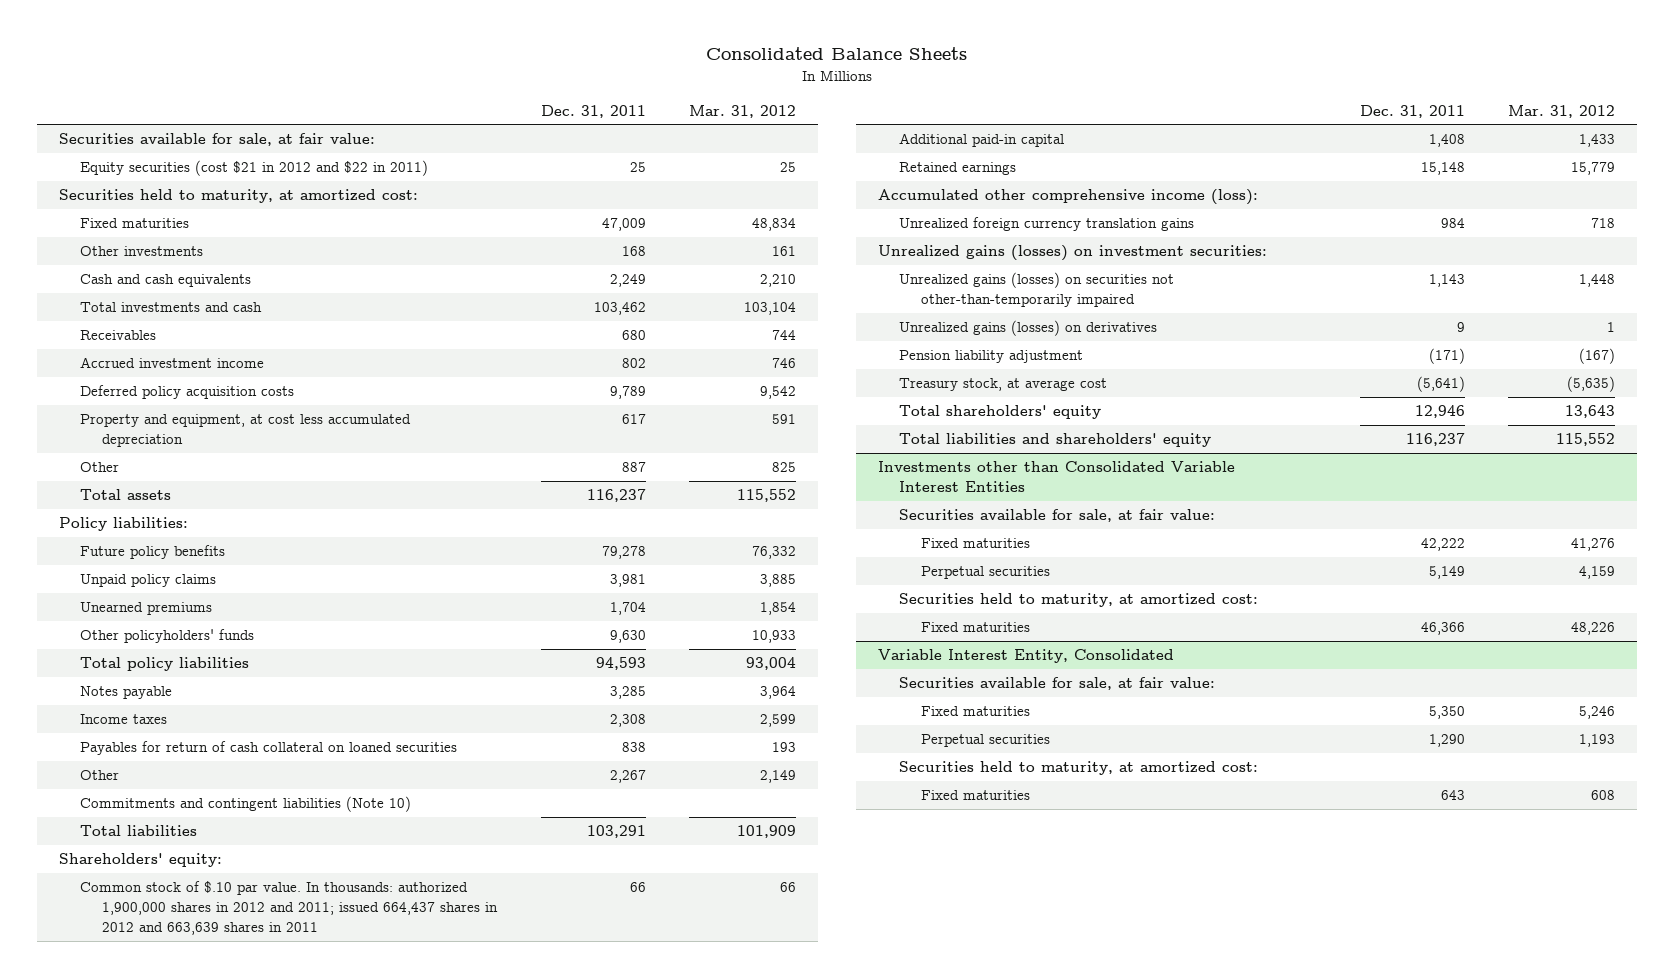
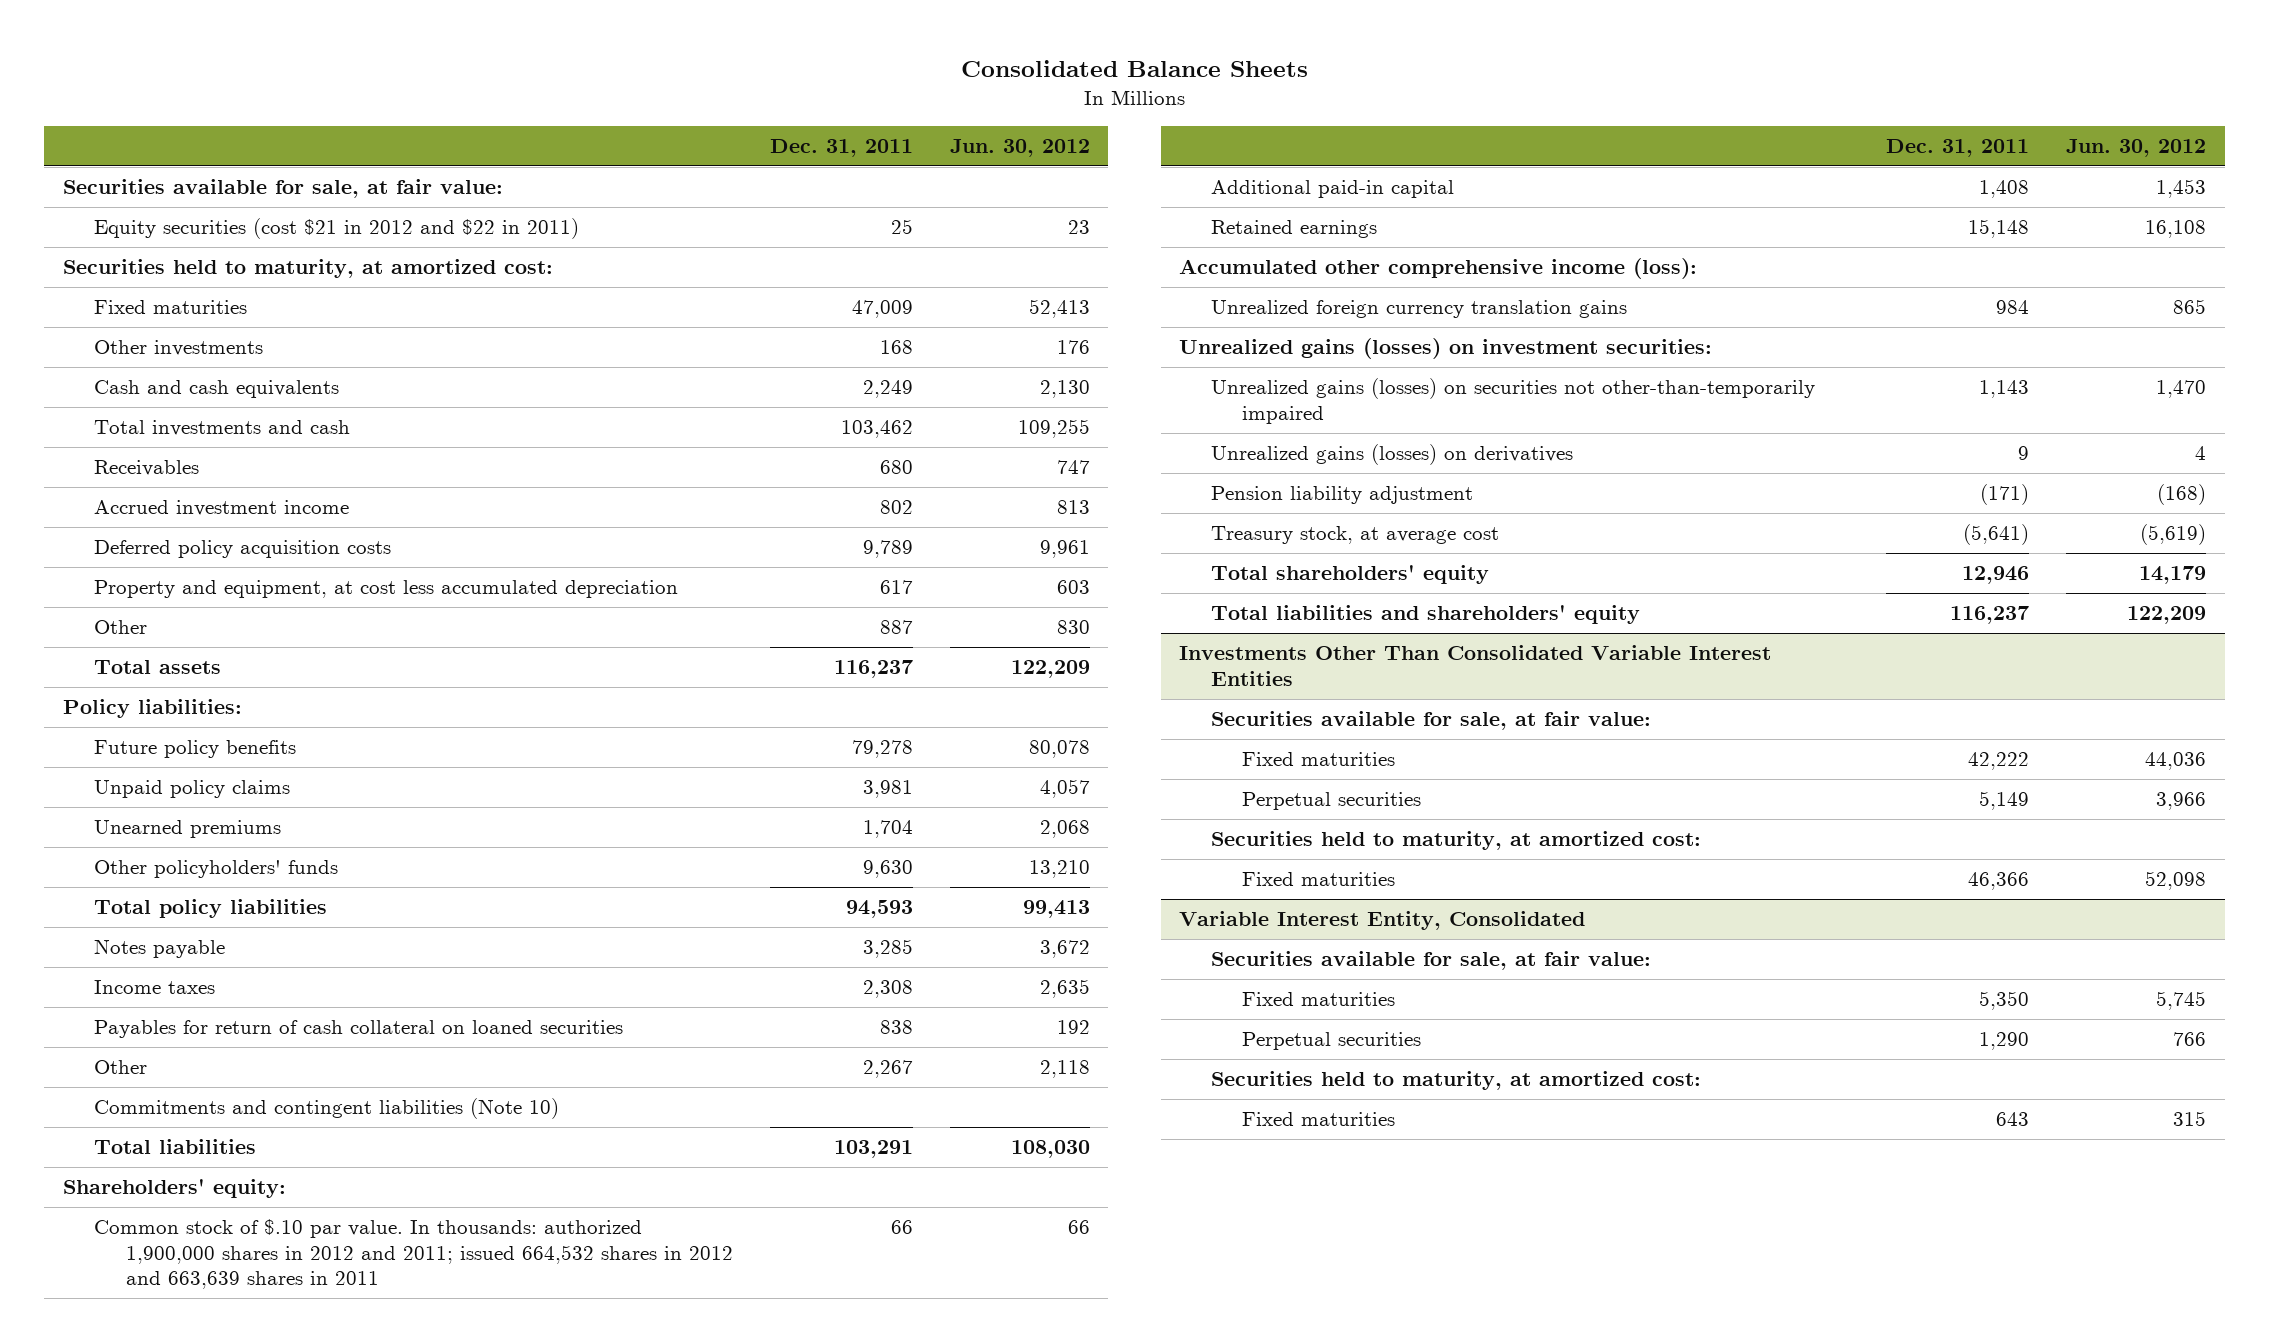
- | Dec. 31, 2011 | Mar. 31, 2012
+ | Dec. 31, 2011 | Jun. 30, 2012
- Common stock of $.10 par value. In thousands: authorized 1,900,000 shares in 2012 and 2011; issued 664,437 shares in 2012 and 663,639 shares in 2011 | 66 | 66
+ Common stock of $.10 par value. In thousands: authorized 1,900,000 shares in 2012 and 2011; issued 664,532 shares in 2012 and 663,639 shares in 2011 | 66 | 66
- Investments other than Consolidated Variable Interest Entities
+ Investments Other Than Consolidated Variable Interest Entities

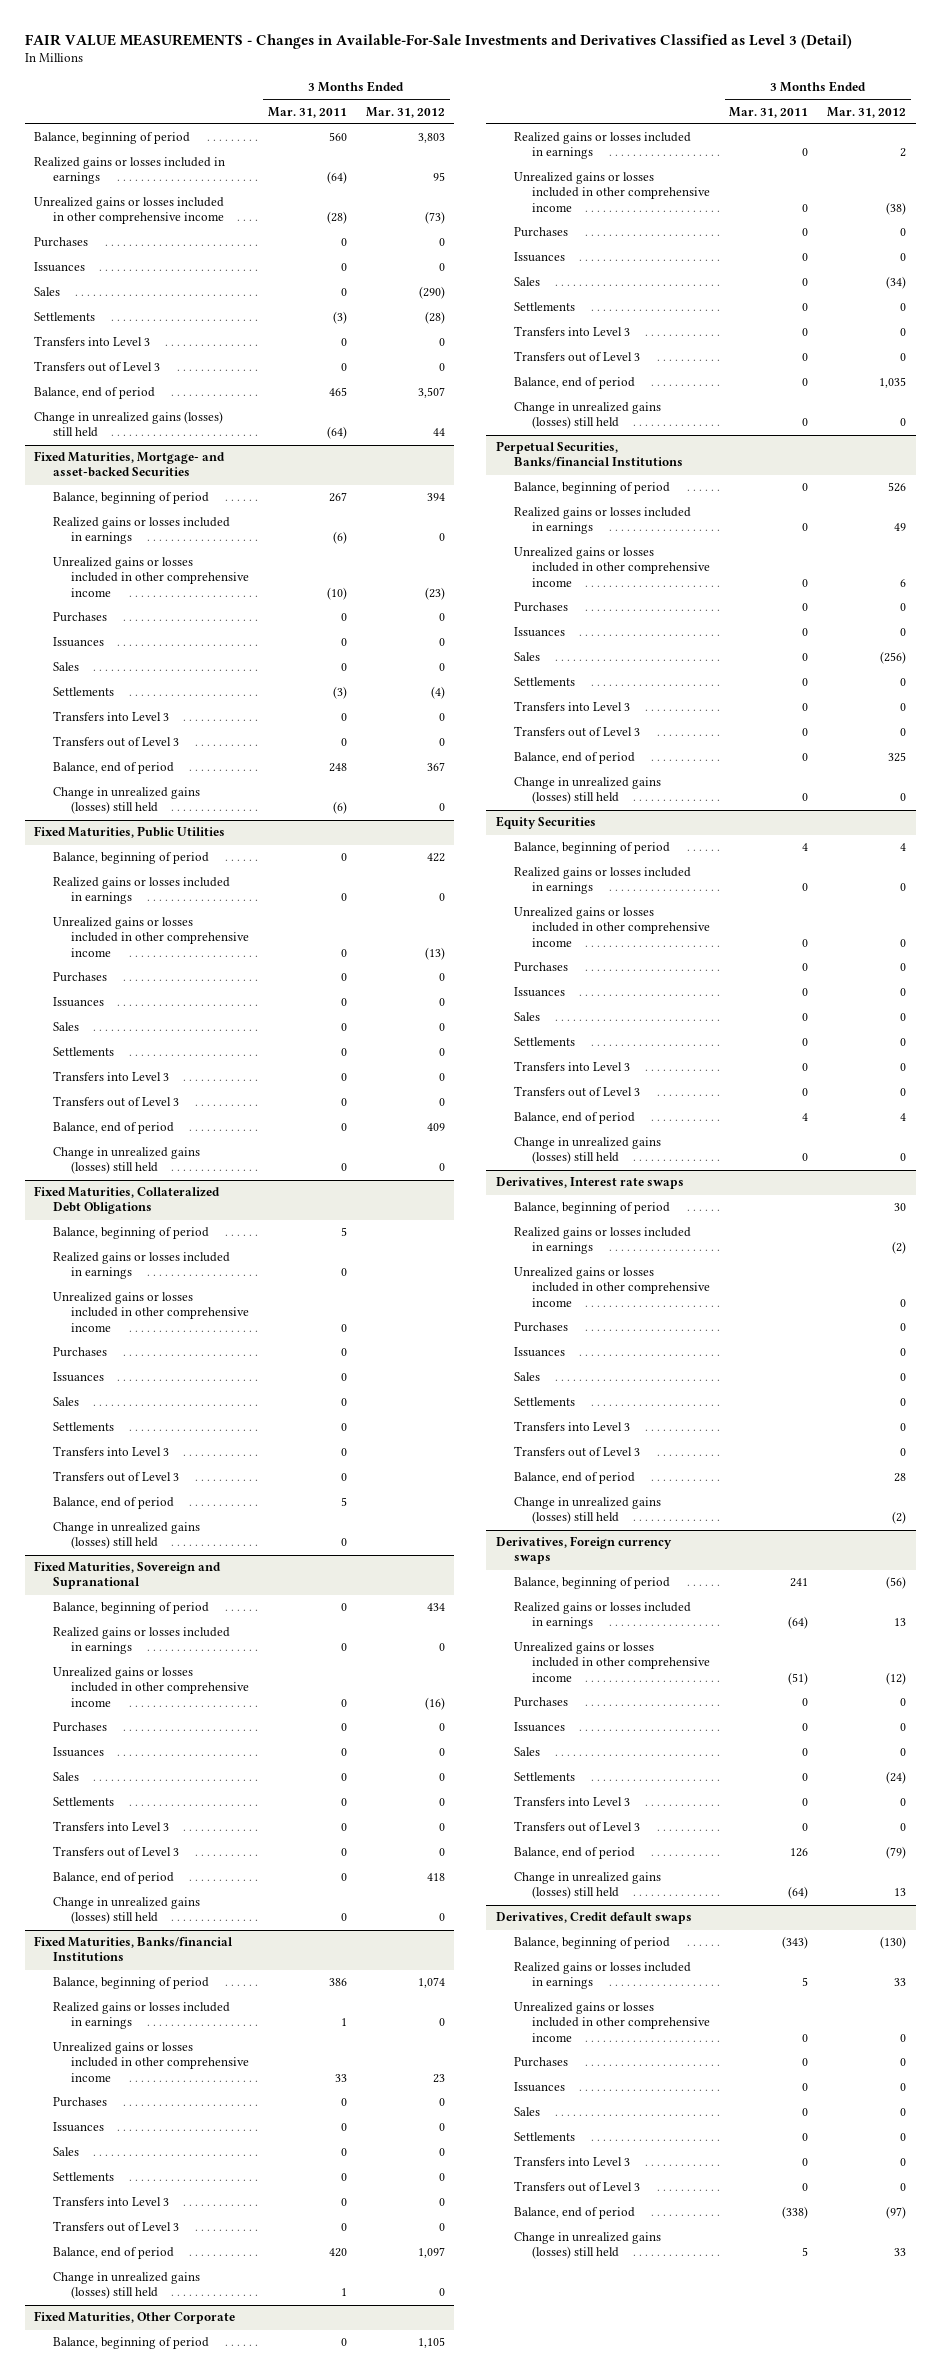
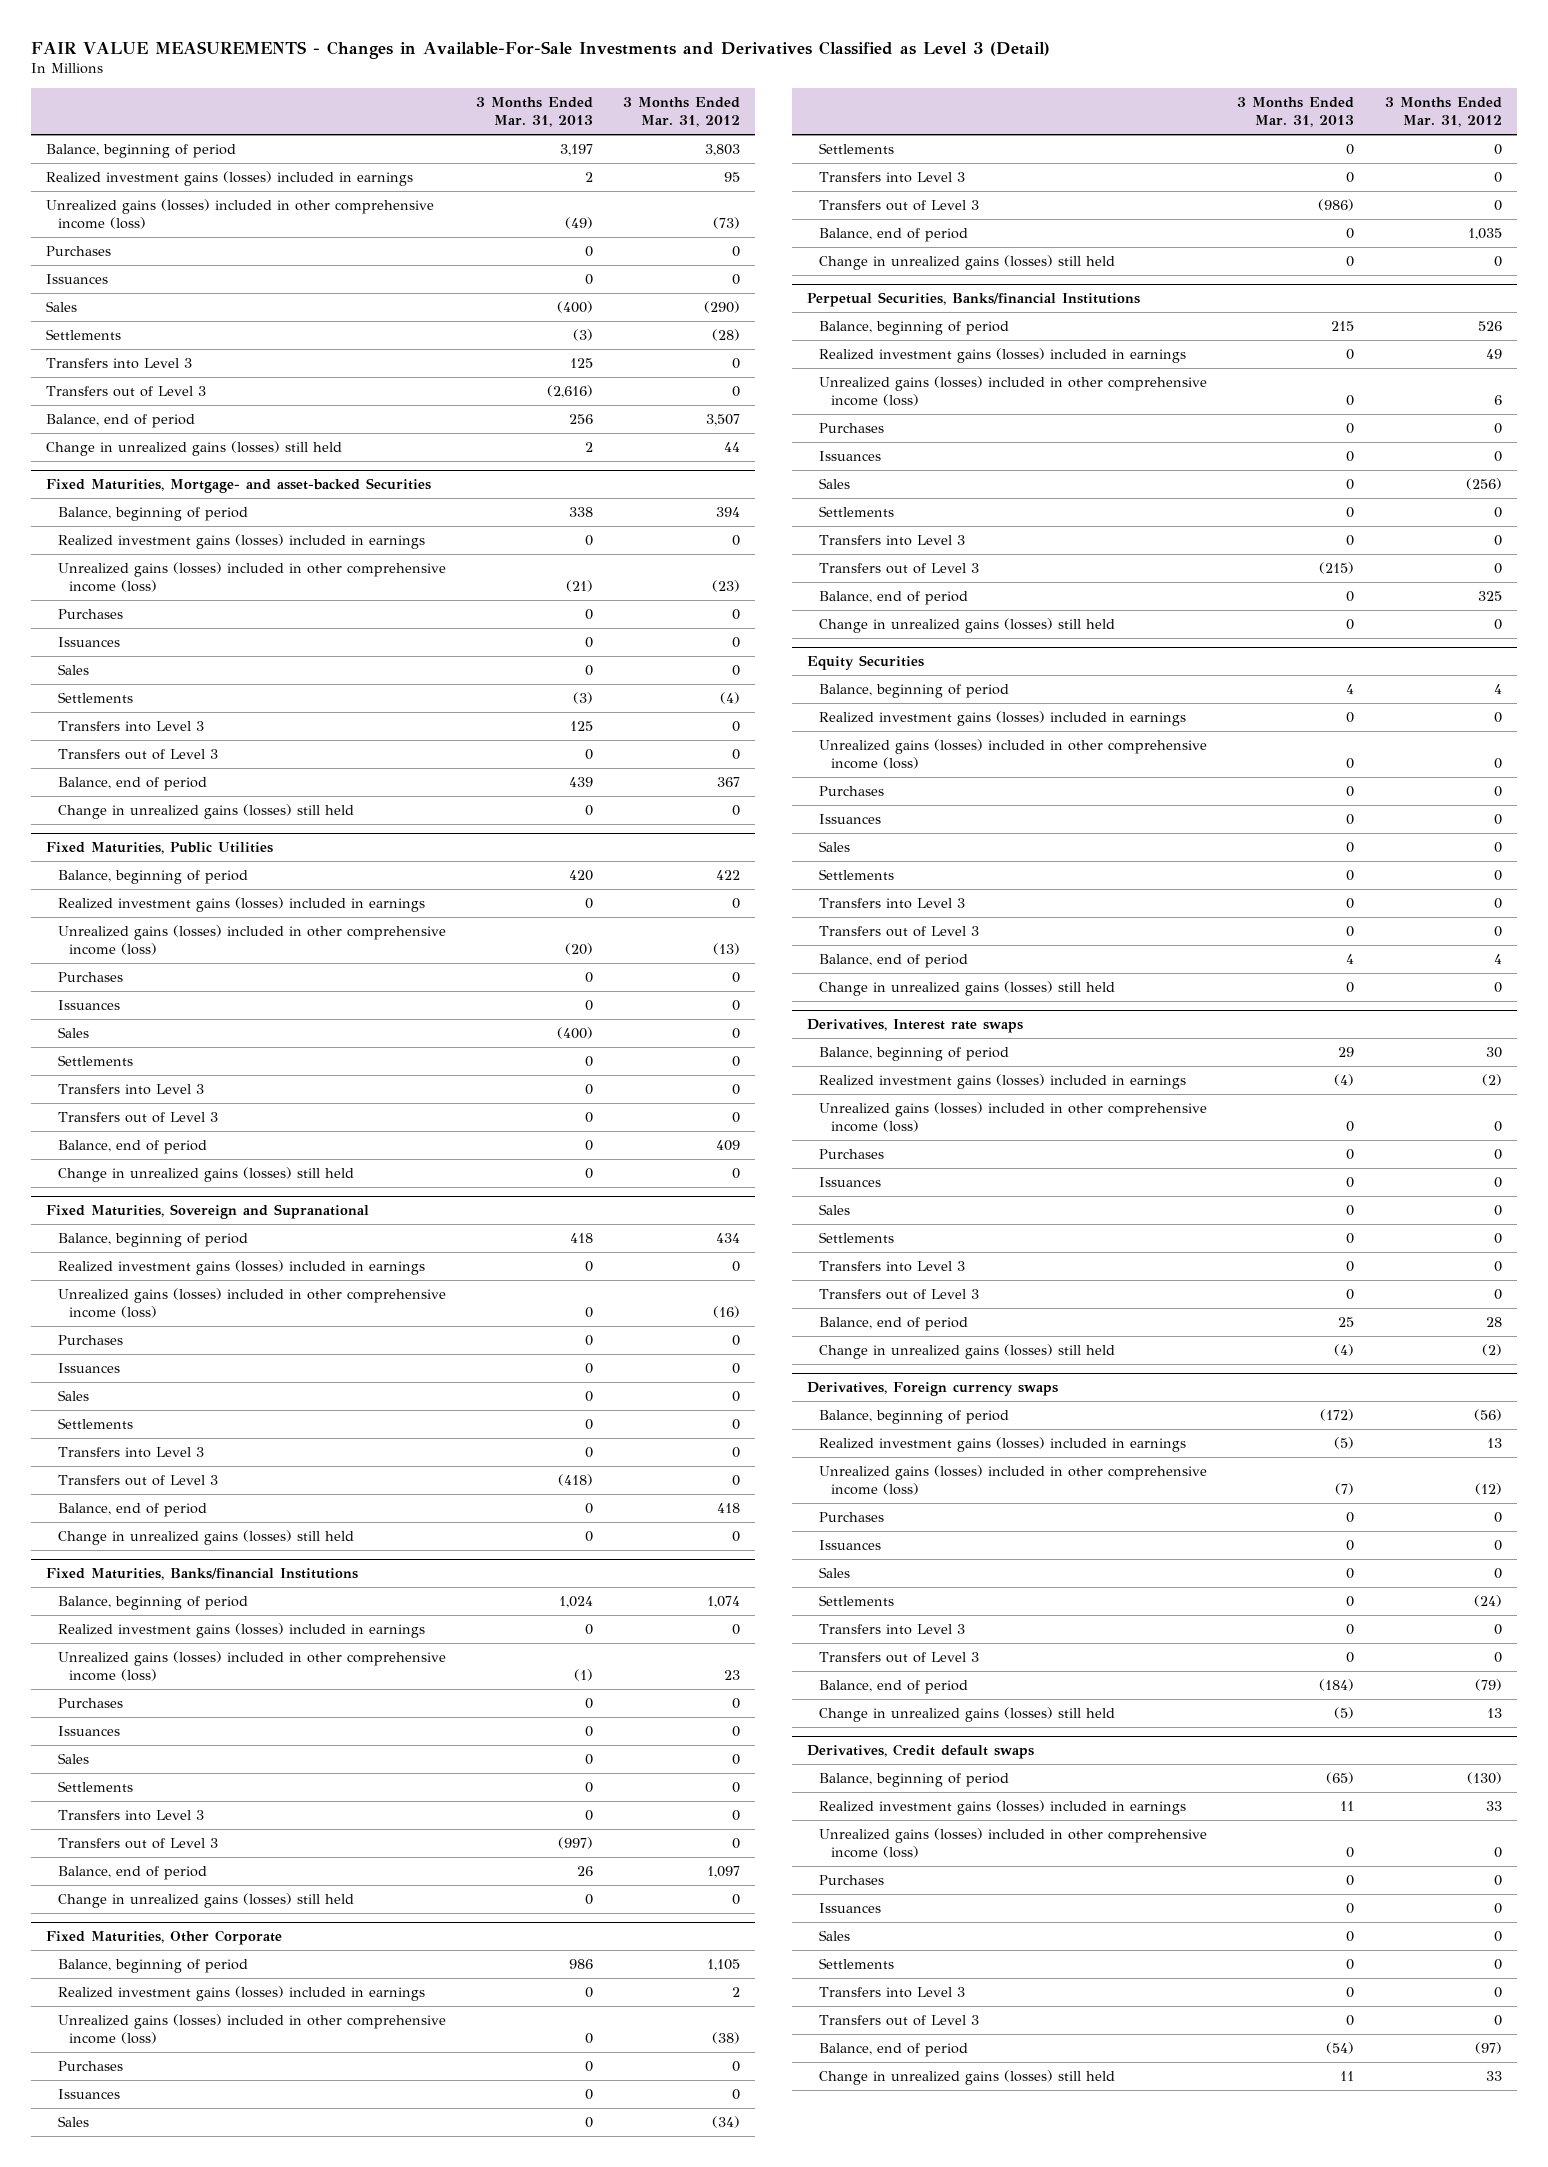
- | 3 Months Ended Mar. 31, 2011 | 3 Months Ended Mar. 31, 2012
+ | 3 Months Ended Mar. 31, 2013 | 3 Months Ended Mar. 31, 2012
- Realized gains or losses included in earnings | (64) | 95
- Unrealized gains or losses included in other comprehensive income | (28) | (73)
+ Realized investment gains (losses) included in earnings | 2 | 95
+ Unrealized gains (losses) included in other comprehensive income (loss) | (49) | (73)
@ Fixed Maturities, Mortgage- and asset-backed Securities
- Realized gains or losses included in earnings | (6) | 0
- Unrealized gains or losses included in other comprehensive income | (10) | (23)
+ Realized investment gains (losses) included in earnings | 0 | 0
+ Unrealized gains (losses) included in other comprehensive income (loss) | (21) | (23)
@ Fixed Maturities, Public Utilities
- Realized gains or losses included in earnings | 0 | 0
- Unrealized gains or losses included in other comprehensive income | 0 | (13)
+ Realized investment gains (losses) included in earnings | 0 | 0
+ Unrealized gains (losses) included in other comprehensive income (loss) | (20) | (13)
- Fixed Maturities, Collateralized Debt Obligations
- Balance, beginning of period | 5 |
- Realized gains or losses included in earnings | 0 |
- Unrealized gains or losses included in other comprehensive income | 0 |
- Purchases | 0 |
- Issuances | 0 |
- Sales | 0 |
- Settlements | 0 |
- Transfers into Level 3 | 0 |
- Transfers out of Level 3 | 0 |
- Balance, end of period | 5 |
- Change in unrealized gains (losses) still held | 0 |
@ Fixed Maturities, Sovereign and Supranational
- Realized gains or losses included in earnings | 0 | 0
- Unrealized gains or losses included in other comprehensive income | 0 | (16)
+ Realized investment gains (losses) included in earnings | 0 | 0
+ Unrealized gains (losses) included in other comprehensive income (loss) | 0 | (16)
@ Fixed Maturities, Banks/financial Institutions
- Realized gains or losses included in earnings | 1 | 0
- Unrealized gains or losses included in other comprehensive income | 33 | 23
+ Realized investment gains (losses) included in earnings | 0 | 0
+ Unrealized gains (losses) included in other comprehensive income (loss) | (1) | 23
@ Fixed Maturities, Other Corporate
- Realized gains or losses included in earnings | 0 | 2
- Unrealized gains or losses included in other comprehensive income | 0 | (38)
+ Realized investment gains (losses) included in earnings | 0 | 2
+ Unrealized gains (losses) included in other comprehensive income (loss) | 0 | (38)
@ Perpetual Securities, Banks/financial Institutions
- Realized gains or losses included in earnings | 0 | 49
- Unrealized gains or losses included in other comprehensive income | 0 | 6
+ Realized investment gains (losses) included in earnings | 0 | 49
+ Unrealized gains (losses) included in other comprehensive income (loss) | 0 | 6
@ Equity Securities
- Realized gains or losses included in earnings | 0 | 0
- Unrealized gains or losses included in other comprehensive income | 0 | 0
+ Realized investment gains (losses) included in earnings | 0 | 0
+ Unrealized gains (losses) included in other comprehensive income (loss) | 0 | 0
@ Derivatives, Interest rate swaps
- Realized gains or losses included in earnings | | (2)
- Unrealized gains or losses included in other comprehensive income | | 0
+ Realized investment gains (losses) included in earnings | (4) | (2)
+ Unrealized gains (losses) included in other comprehensive income (loss) | 0 | 0
@ Derivatives, Foreign currency swaps
- Realized gains or losses included in earnings | (64) | 13
- Unrealized gains or losses included in other comprehensive income | (51) | (12)
+ Realized investment gains (losses) included in earnings | (5) | 13
+ Unrealized gains (losses) included in other comprehensive income (loss) | (7) | (12)
@ Derivatives, Credit default swaps
- Realized gains or losses included in earnings | 5 | 33
- Unrealized gains or losses included in other comprehensive income | 0 | 0
+ Realized investment gains (losses) included in earnings | 11 | 33
+ Unrealized gains (losses) included in other comprehensive income (loss) | 0 | 0

